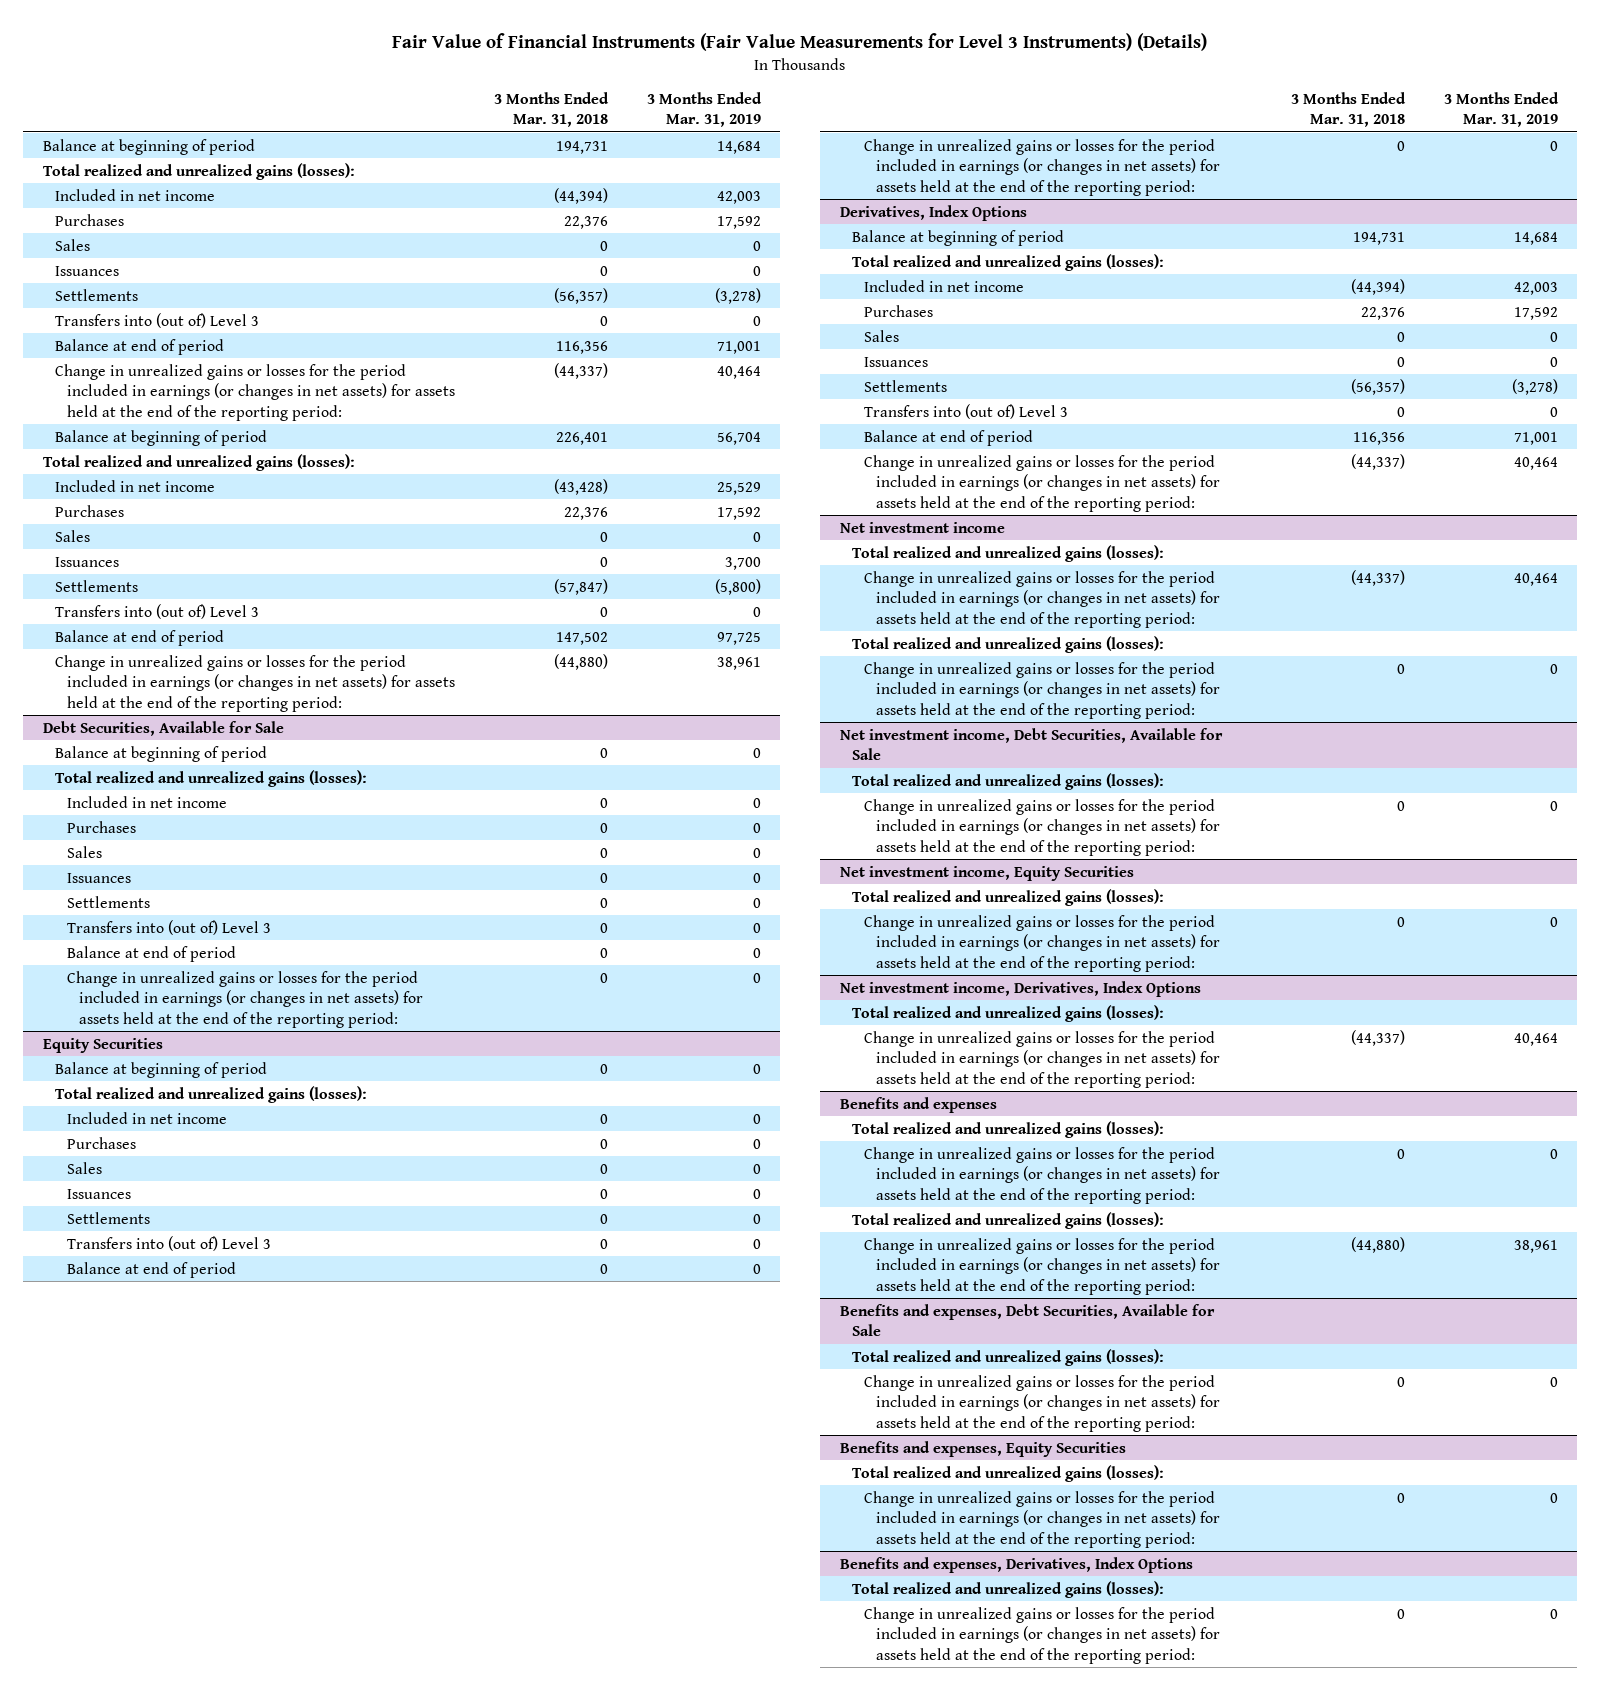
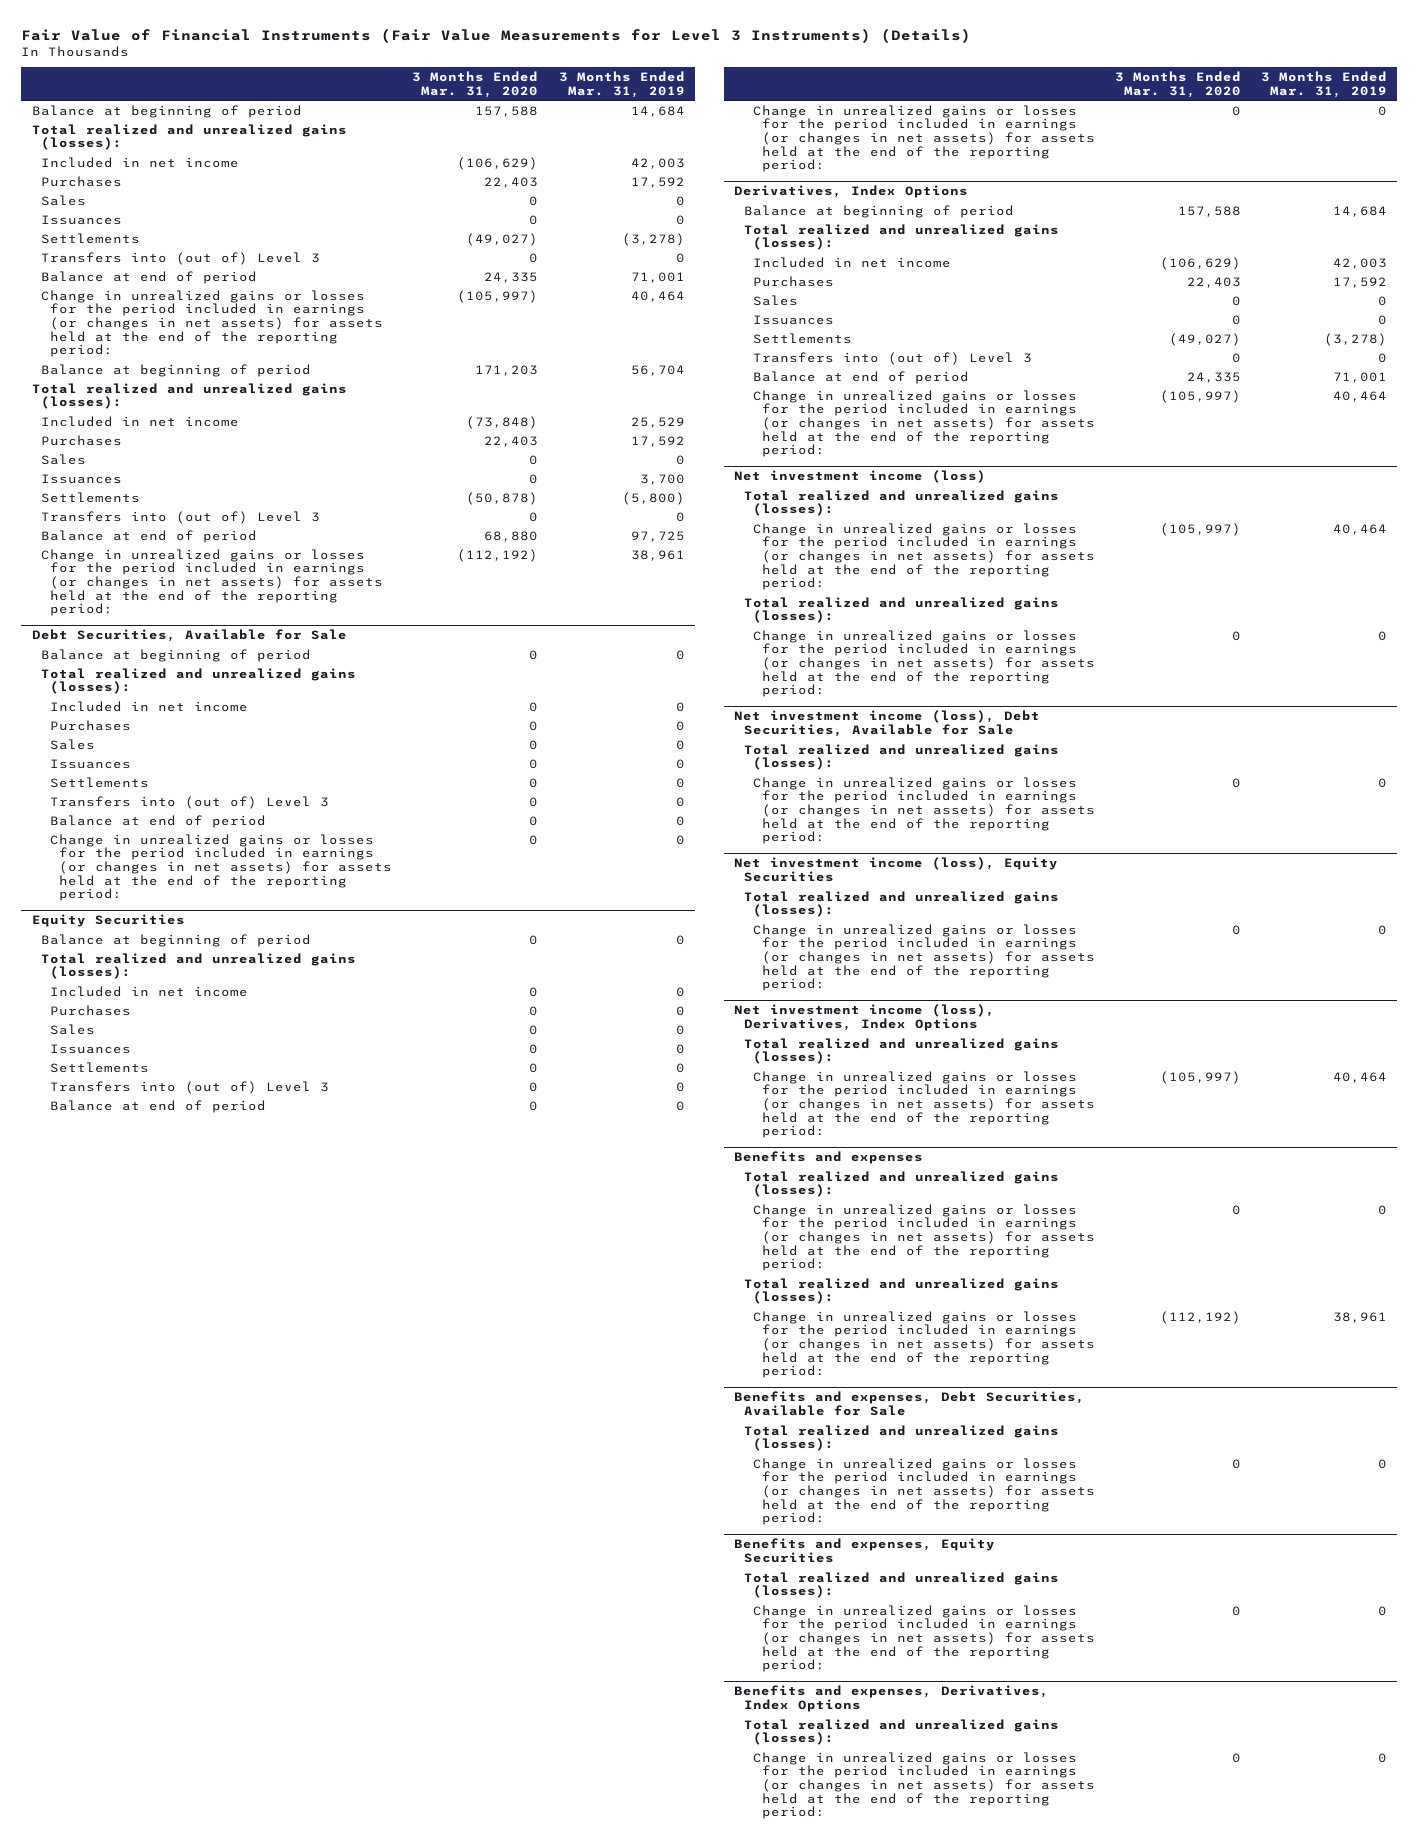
- | 3 Months Ended Mar. 31, 2018 | 3 Months Ended Mar. 31, 2019
+ | 3 Months Ended Mar. 31, 2020 | 3 Months Ended Mar. 31, 2019
- Net investment income
+ Net investment income (loss)
- Net investment income, Debt Securities, Available for Sale
+ Net investment income (loss), Debt Securities, Available for Sale
- Net investment income, Equity Securities
+ Net investment income (loss), Equity Securities
- Net investment income, Derivatives, Index Options
+ Net investment income (loss), Derivatives, Index Options

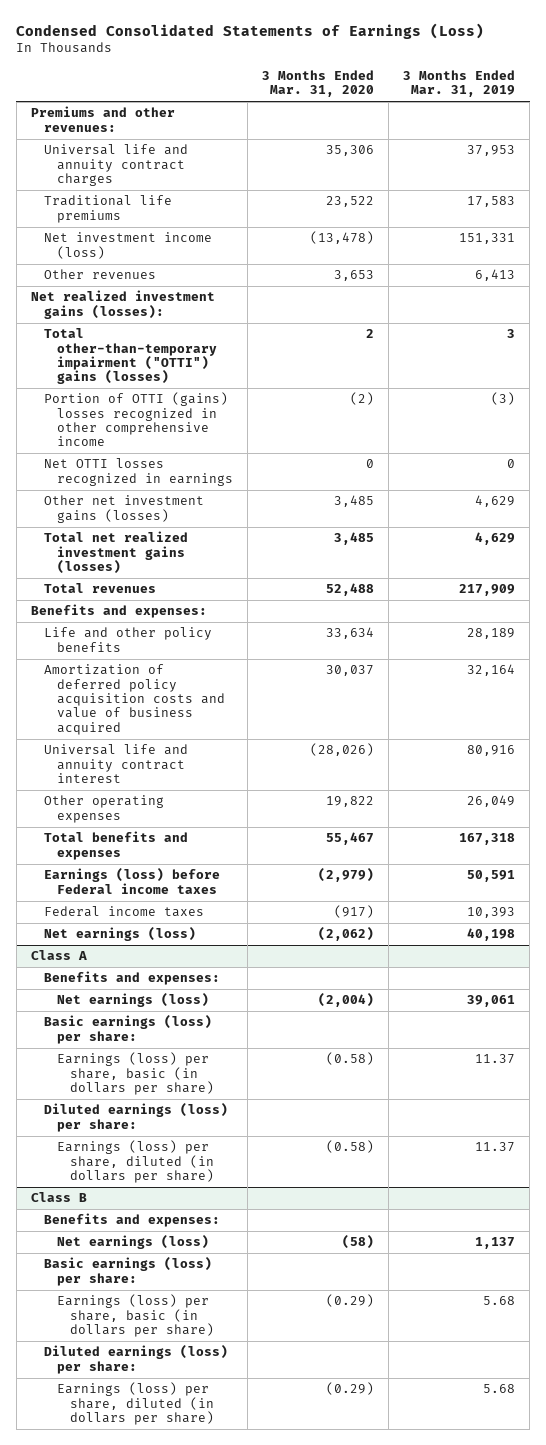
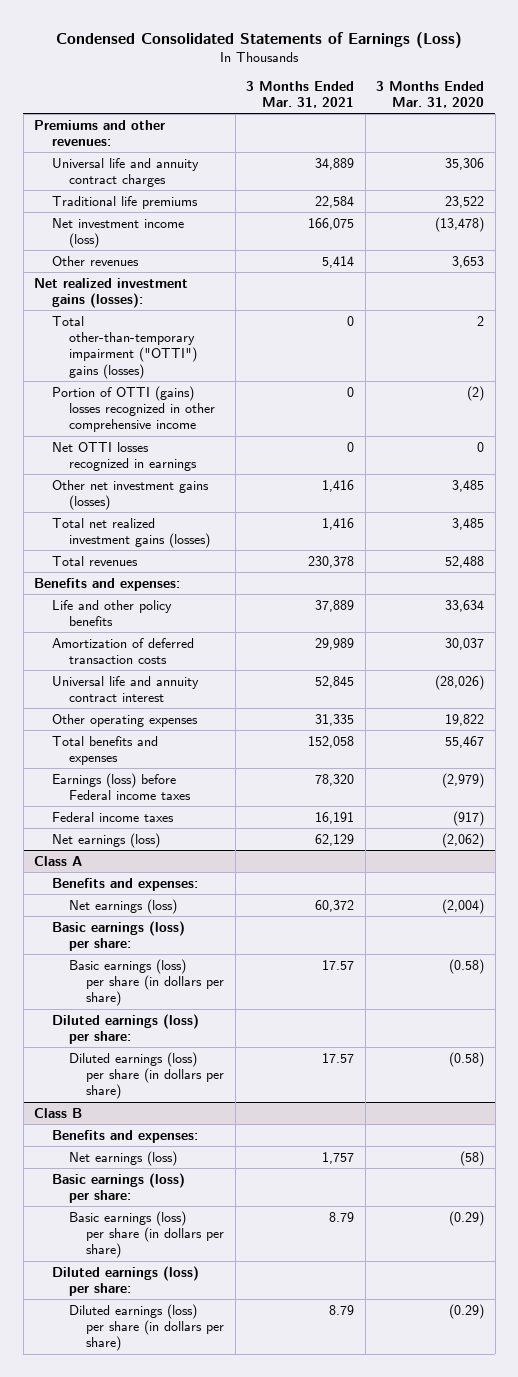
- | 3 Months Ended Mar. 31, 2020 | 3 Months Ended Mar. 31, 2019
+ | 3 Months Ended Mar. 31, 2021 | 3 Months Ended Mar. 31, 2020
- Amortization of deferred policy acquisition costs and value of business acquired | 30,037 | 32,164
+ Amortization of deferred transaction costs | 29,989 | 30,037
@ Class A
- Earnings (loss) per share, basic (in dollars per share) | (0.58) | 11.37
+ Basic earnings (loss) per share (in dollars per share) | 17.57 | (0.58)
- Earnings (loss) per share, diluted (in dollars per share) | (0.58) | 11.37
+ Diluted earnings (loss) per share (in dollars per share) | 17.57 | (0.58)
@ Class B
- Earnings (loss) per share, basic (in dollars per share) | (0.29) | 5.68
+ Basic earnings (loss) per share (in dollars per share) | 8.79 | (0.29)
- Earnings (loss) per share, diluted (in dollars per share) | (0.29) | 5.68
+ Diluted earnings (loss) per share (in dollars per share) | 8.79 | (0.29)

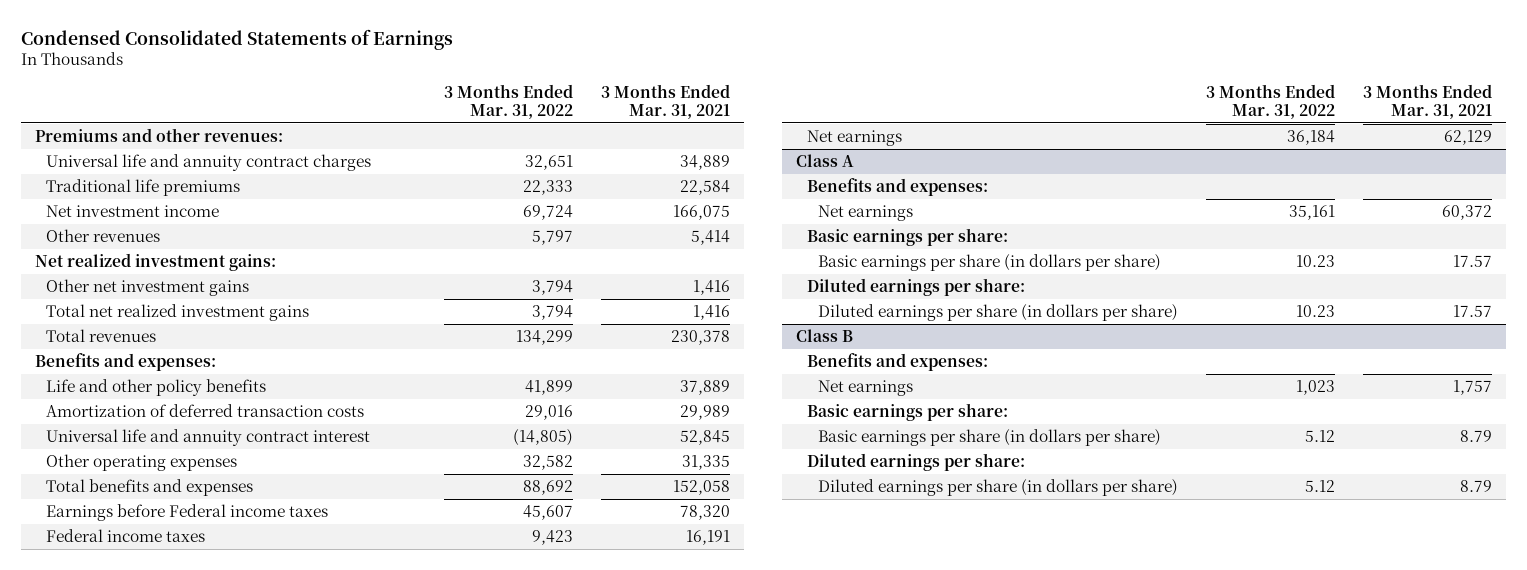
- Condensed Consolidated Statements of Earnings (Loss)
+ Condensed Consolidated Statements of Earnings
- | 3 Months Ended Mar. 31, 2021 | 3 Months Ended Mar. 31, 2020
+ | 3 Months Ended Mar. 31, 2022 | 3 Months Ended Mar. 31, 2021
- Net investment income (loss) | 166,075 | (13,478)
+ Net investment income | 69,724 | 166,075
- Net realized investment gains (losses):
- Total other-than-temporary impairment ("OTTI") gains (losses) | 0 | 2
- Portion of OTTI (gains) losses recognized in other comprehensive income | 0 | (2)
- Net OTTI losses recognized in earnings | 0 | 0
- Other net investment gains (losses) | 1,416 | 3,485
- Total net realized investment gains (losses) | 1,416 | 3,485
+ Net realized investment gains:
+ Other net investment gains | 3,794 | 1,416
+ Total net realized investment gains | 3,794 | 1,416
- Earnings (loss) before Federal income taxes | 78,320 | (2,979)
+ Earnings before Federal income taxes | 45,607 | 78,320
- Net earnings (loss) | 62,129 | (2,062)
+ Net earnings | 36,184 | 62,129
@ Class A
- Net earnings (loss) | 60,372 | (2,004)
- Basic earnings (loss) per share:
- Basic earnings (loss) per share (in dollars per share) | 17.57 | (0.58)
- Diluted earnings (loss) per share:
- Diluted earnings (loss) per share (in dollars per share) | 17.57 | (0.58)
+ Net earnings | 35,161 | 60,372
+ Basic earnings per share:
+ Basic earnings per share (in dollars per share) | 10.23 | 17.57
+ Diluted earnings per share:
+ Diluted earnings per share (in dollars per share) | 10.23 | 17.57
@ Class B
- Net earnings (loss) | 1,757 | (58)
- Basic earnings (loss) per share:
- Basic earnings (loss) per share (in dollars per share) | 8.79 | (0.29)
- Diluted earnings (loss) per share:
- Diluted earnings (loss) per share (in dollars per share) | 8.79 | (0.29)
+ Net earnings | 1,023 | 1,757
+ Basic earnings per share:
+ Basic earnings per share (in dollars per share) | 5.12 | 8.79
+ Diluted earnings per share:
+ Diluted earnings per share (in dollars per share) | 5.12 | 8.79

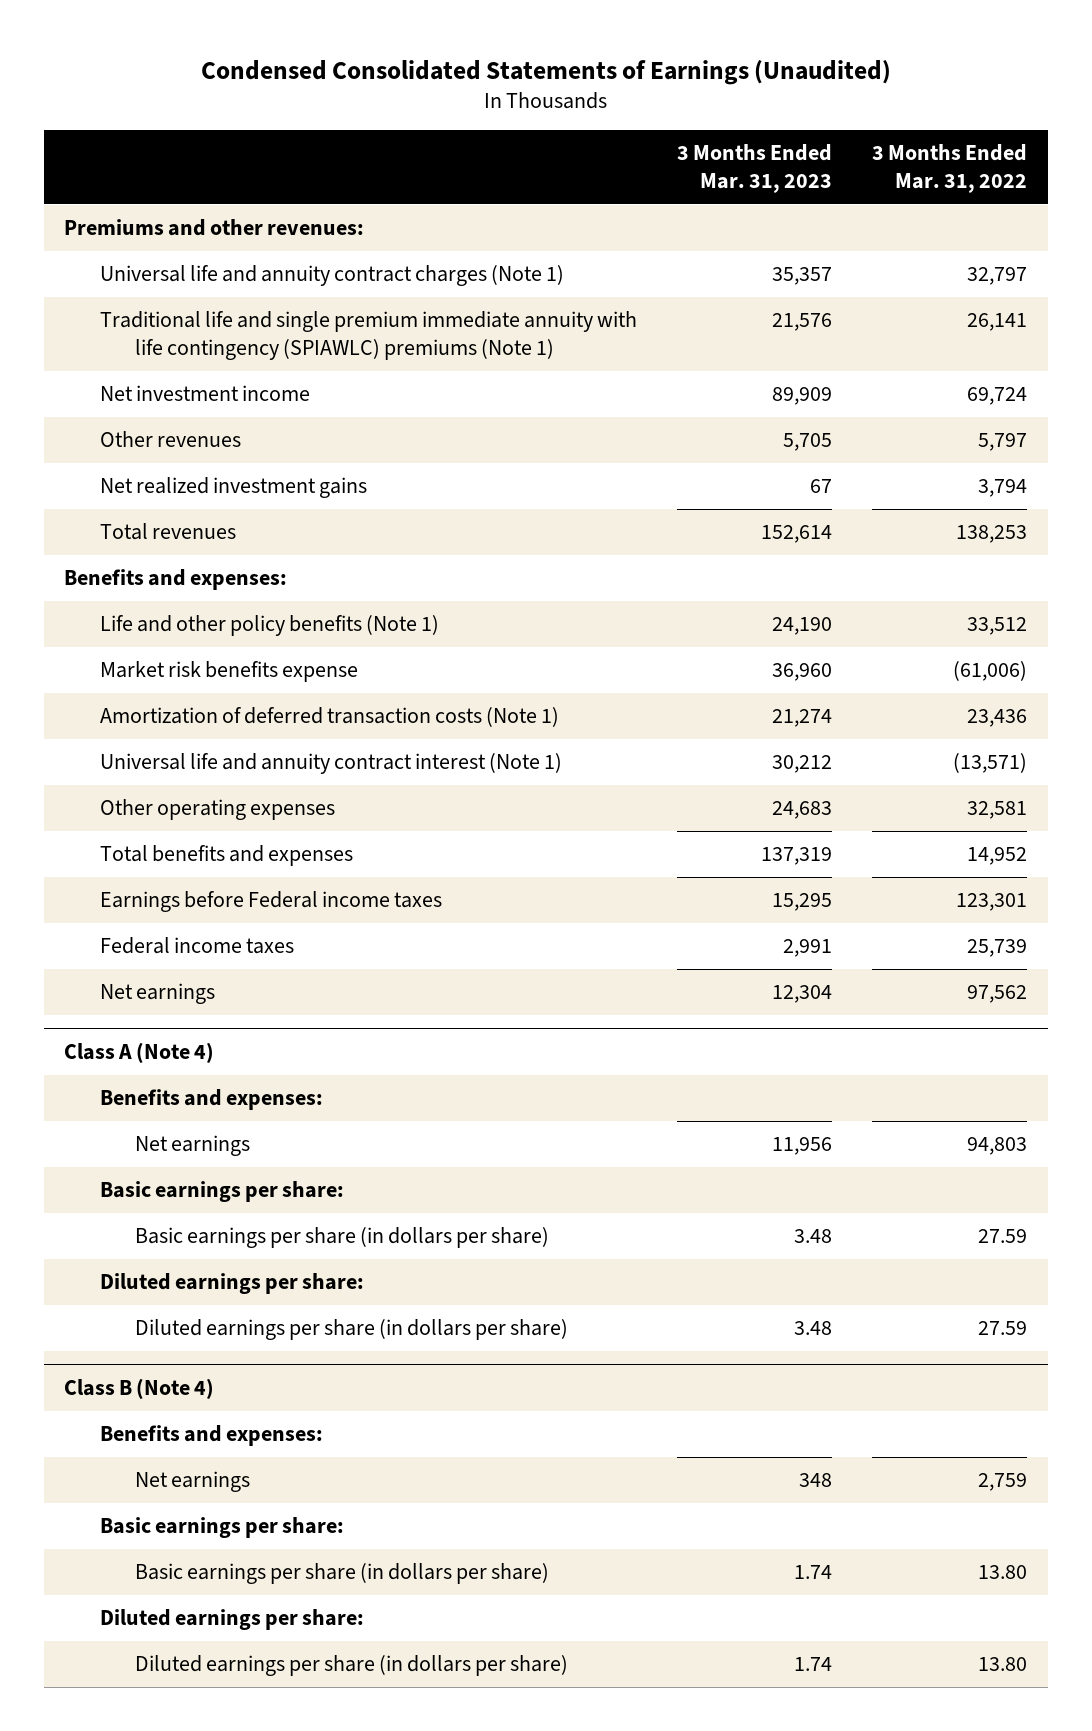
- Condensed Consolidated Statements of Earnings
+ Condensed Consolidated Statements of Earnings (Unaudited)
- | 3 Months Ended Mar. 31, 2022 | 3 Months Ended Mar. 31, 2021
+ | 3 Months Ended Mar. 31, 2023 | 3 Months Ended Mar. 31, 2022
- Universal life and annuity contract charges | 32,651 | 34,889
- Traditional life premiums | 22,333 | 22,584
+ Universal life and annuity contract charges (Note 1) | 35,357 | 32,797
+ Traditional life and single premium immediate annuity with life contingency (SPIAWLC) premiums (Note 1) | 21,576 | 26,141
- Net realized investment gains:
- Other net investment gains | 3,794 | 1,416
- Total net realized investment gains | 3,794 | 1,416
- Total revenues | 134,299 | 230,378
+ Net realized investment gains | 67 | 3,794
+ Total revenues | 152,614 | 138,253
- Life and other policy benefits | 41,899 | 37,889
- Amortization of deferred transaction costs | 29,016 | 29,989
- Universal life and annuity contract interest | (14,805) | 52,845
- Other operating expenses | 32,582 | 31,335
- Total benefits and expenses | 88,692 | 152,058
- Earnings before Federal income taxes | 45,607 | 78,320
- Federal income taxes | 9,423 | 16,191
- Net earnings | 36,184 | 62,129
- Class A
+ Life and other policy benefits (Note 1) | 24,190 | 33,512
+ Market risk benefits expense | 36,960 | (61,006)
+ Amortization of deferred transaction costs (Note 1) | 21,274 | 23,436
+ Universal life and annuity contract interest (Note 1) | 30,212 | (13,571)
+ Other operating expenses | 24,683 | 32,581
+ Total benefits and expenses | 137,319 | 14,952
+ Earnings before Federal income taxes | 15,295 | 123,301
+ Federal income taxes | 2,991 | 25,739
+ Net earnings | 12,304 | 97,562
+ Class A (Note 4)
- Net earnings | 35,161 | 60,372
+ Net earnings | 11,956 | 94,803
- Basic earnings per share (in dollars per share) | 10.23 | 17.57
+ Basic earnings per share (in dollars per share) | 3.48 | 27.59
- Diluted earnings per share (in dollars per share) | 10.23 | 17.57
- Class B
+ Diluted earnings per share (in dollars per share) | 3.48 | 27.59
+ Class B (Note 4)
- Net earnings | 1,023 | 1,757
+ Net earnings | 348 | 2,759
- Basic earnings per share (in dollars per share) | 5.12 | 8.79
+ Basic earnings per share (in dollars per share) | 1.74 | 13.80
- Diluted earnings per share (in dollars per share) | 5.12 | 8.79
+ Diluted earnings per share (in dollars per share) | 1.74 | 13.80

